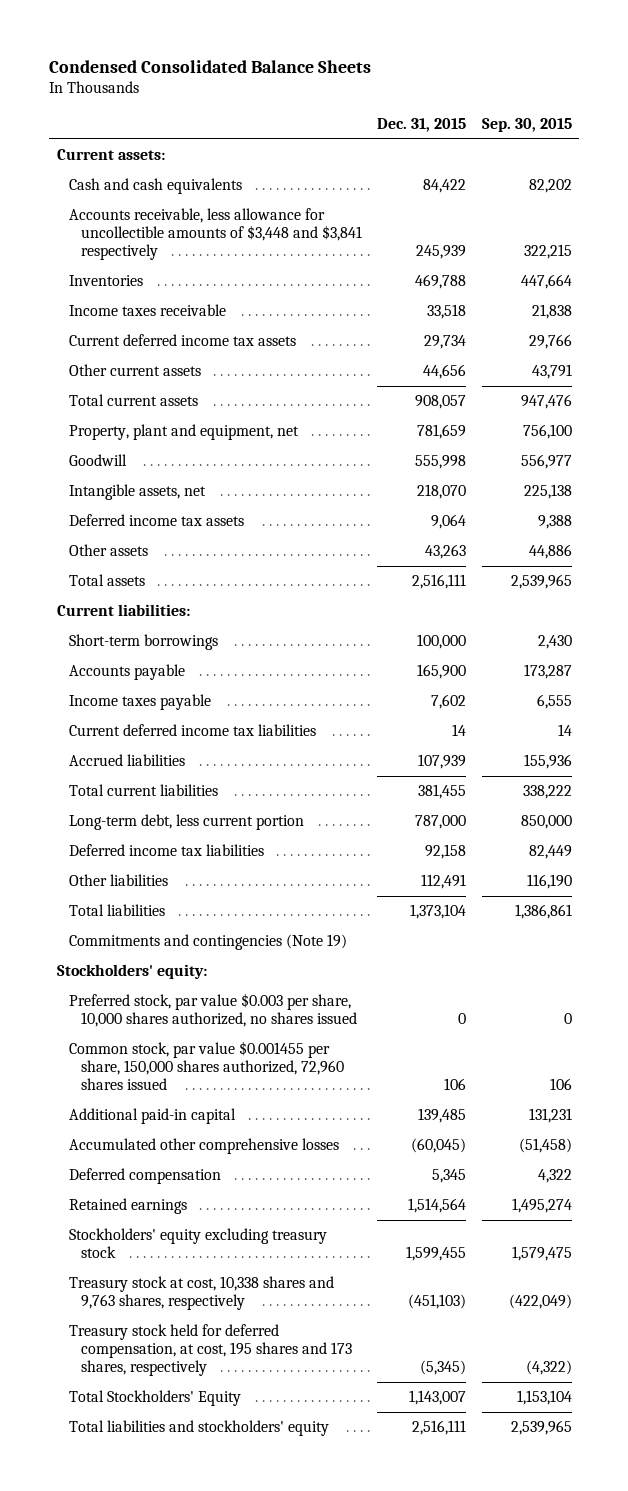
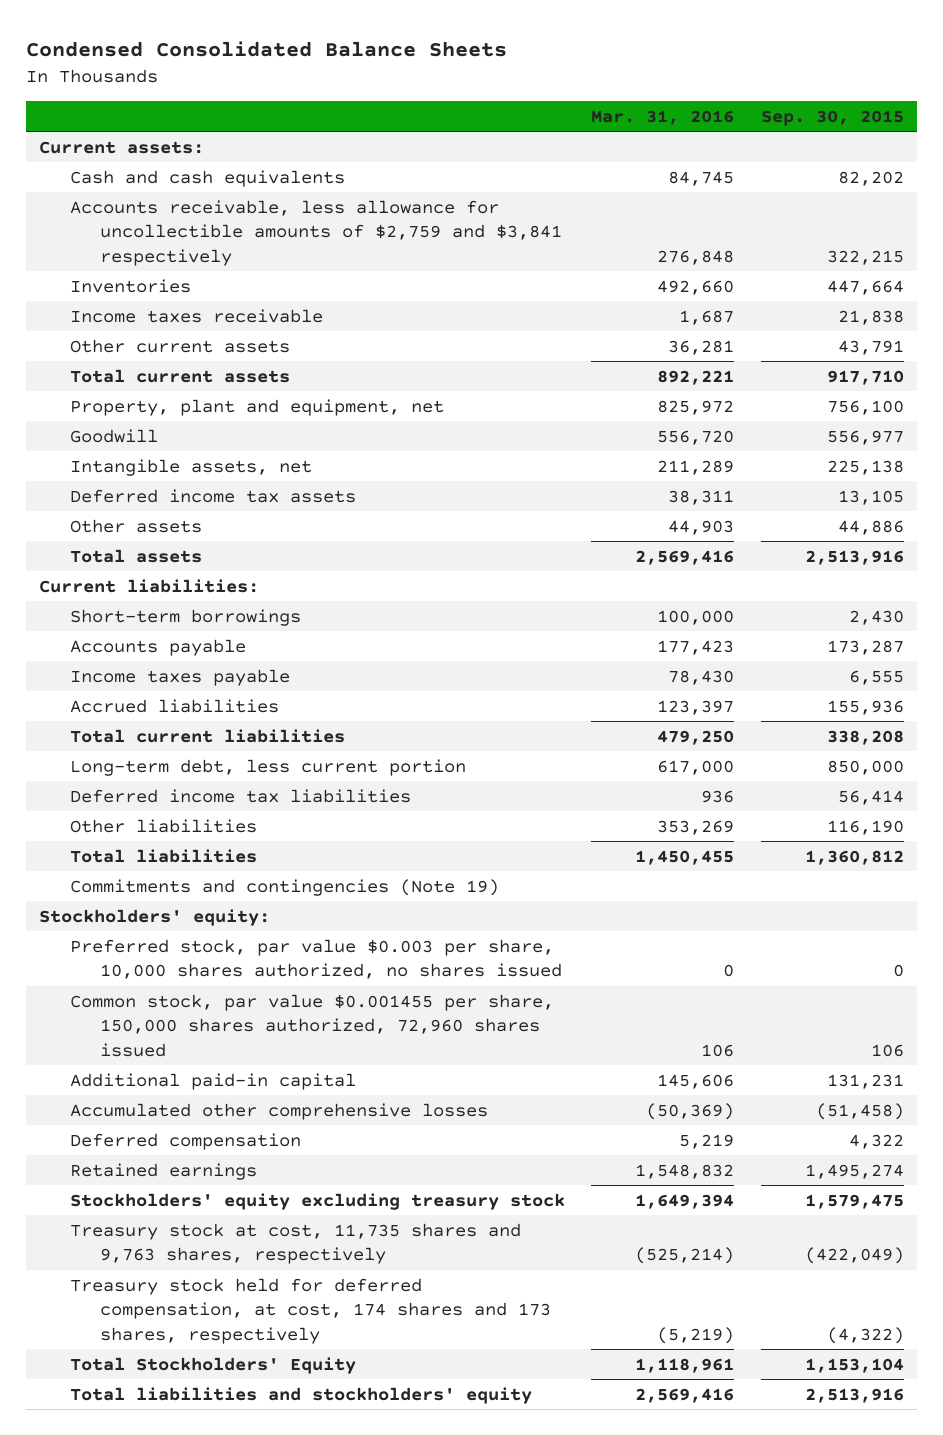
- | Dec. 31, 2015 | Sep. 30, 2015
+ | Mar. 31, 2016 | Sep. 30, 2015
- Accounts receivable, less allowance for uncollectible amounts of $3,448 and $3,841 respectively | 245,939 | 322,215
+ Accounts receivable, less allowance for uncollectible amounts of $2,759 and $3,841 respectively | 276,848 | 322,215
- Current deferred income tax assets | 29,734 | 29,766
- Total current assets | 908,057 | 947,476
+ Total current assets | 892,221 | 917,710
- Deferred income tax assets | 9,064 | 9,388
+ Deferred income tax assets | 38,311 | 13,105
- Total assets | 2,516,111 | 2,539,965
+ Total assets | 2,569,416 | 2,513,916
- Current deferred income tax liabilities | 14 | 14
- Total current liabilities | 381,455 | 338,222
+ Total current liabilities | 479,250 | 338,208
- Deferred income tax liabilities | 92,158 | 82,449
+ Deferred income tax liabilities | 936 | 56,414
- Total liabilities | 1,373,104 | 1,386,861
+ Total liabilities | 1,450,455 | 1,360,812
- Treasury stock at cost, 10,338 shares and 9,763 shares, respectively | (451,103) | (422,049)
- Treasury stock held for deferred compensation, at cost, 195 shares and 173 shares, respectively | (5,345) | (4,322)
+ Treasury stock at cost, 11,735 shares and 9,763 shares, respectively | (525,214) | (422,049)
+ Treasury stock held for deferred compensation, at cost, 174 shares and 173 shares, respectively | (5,219) | (4,322)
- Total liabilities and stockholders' equity | 2,516,111 | 2,539,965
+ Total liabilities and stockholders' equity | 2,569,416 | 2,513,916

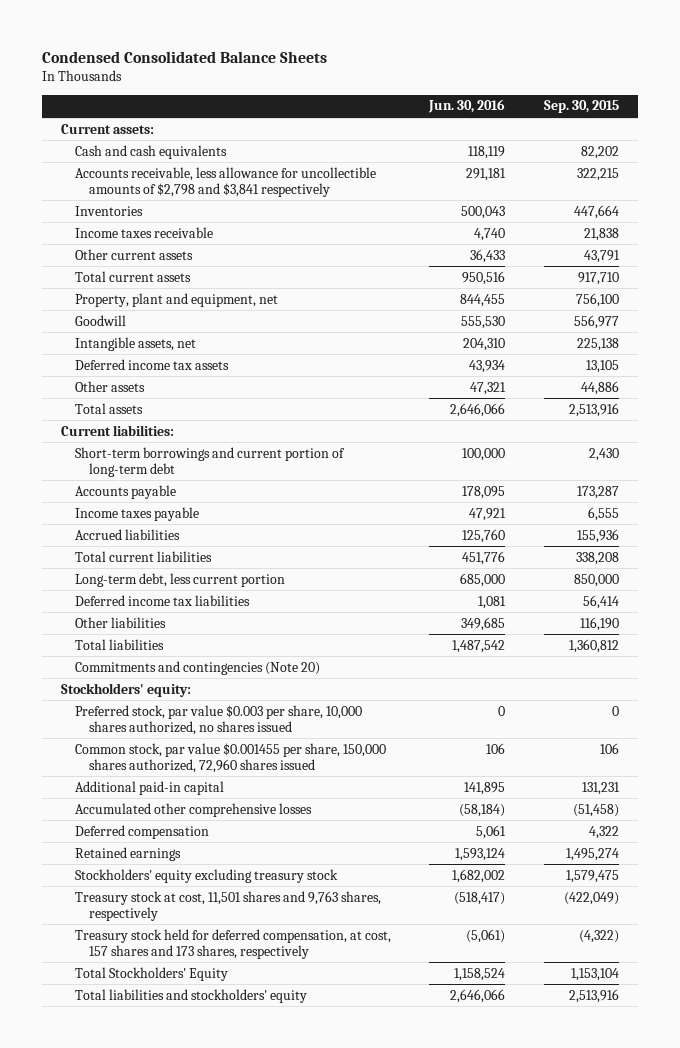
- | Mar. 31, 2016 | Sep. 30, 2015
+ | Jun. 30, 2016 | Sep. 30, 2015
- Accounts receivable, less allowance for uncollectible amounts of $2,759 and $3,841 respectively | 276,848 | 322,215
+ Accounts receivable, less allowance for uncollectible amounts of $2,798 and $3,841 respectively | 291,181 | 322,215
- Short-term borrowings | 100,000 | 2,430
+ Short-term borrowings and current portion of long-term debt | 100,000 | 2,430
- Commitments and contingencies (Note 19)
+ Commitments and contingencies (Note 20)
- Treasury stock at cost, 11,735 shares and 9,763 shares, respectively | (525,214) | (422,049)
- Treasury stock held for deferred compensation, at cost, 174 shares and 173 shares, respectively | (5,219) | (4,322)
+ Treasury stock at cost, 11,501 shares and 9,763 shares, respectively | (518,417) | (422,049)
+ Treasury stock held for deferred compensation, at cost, 157 shares and 173 shares, respectively | (5,061) | (4,322)

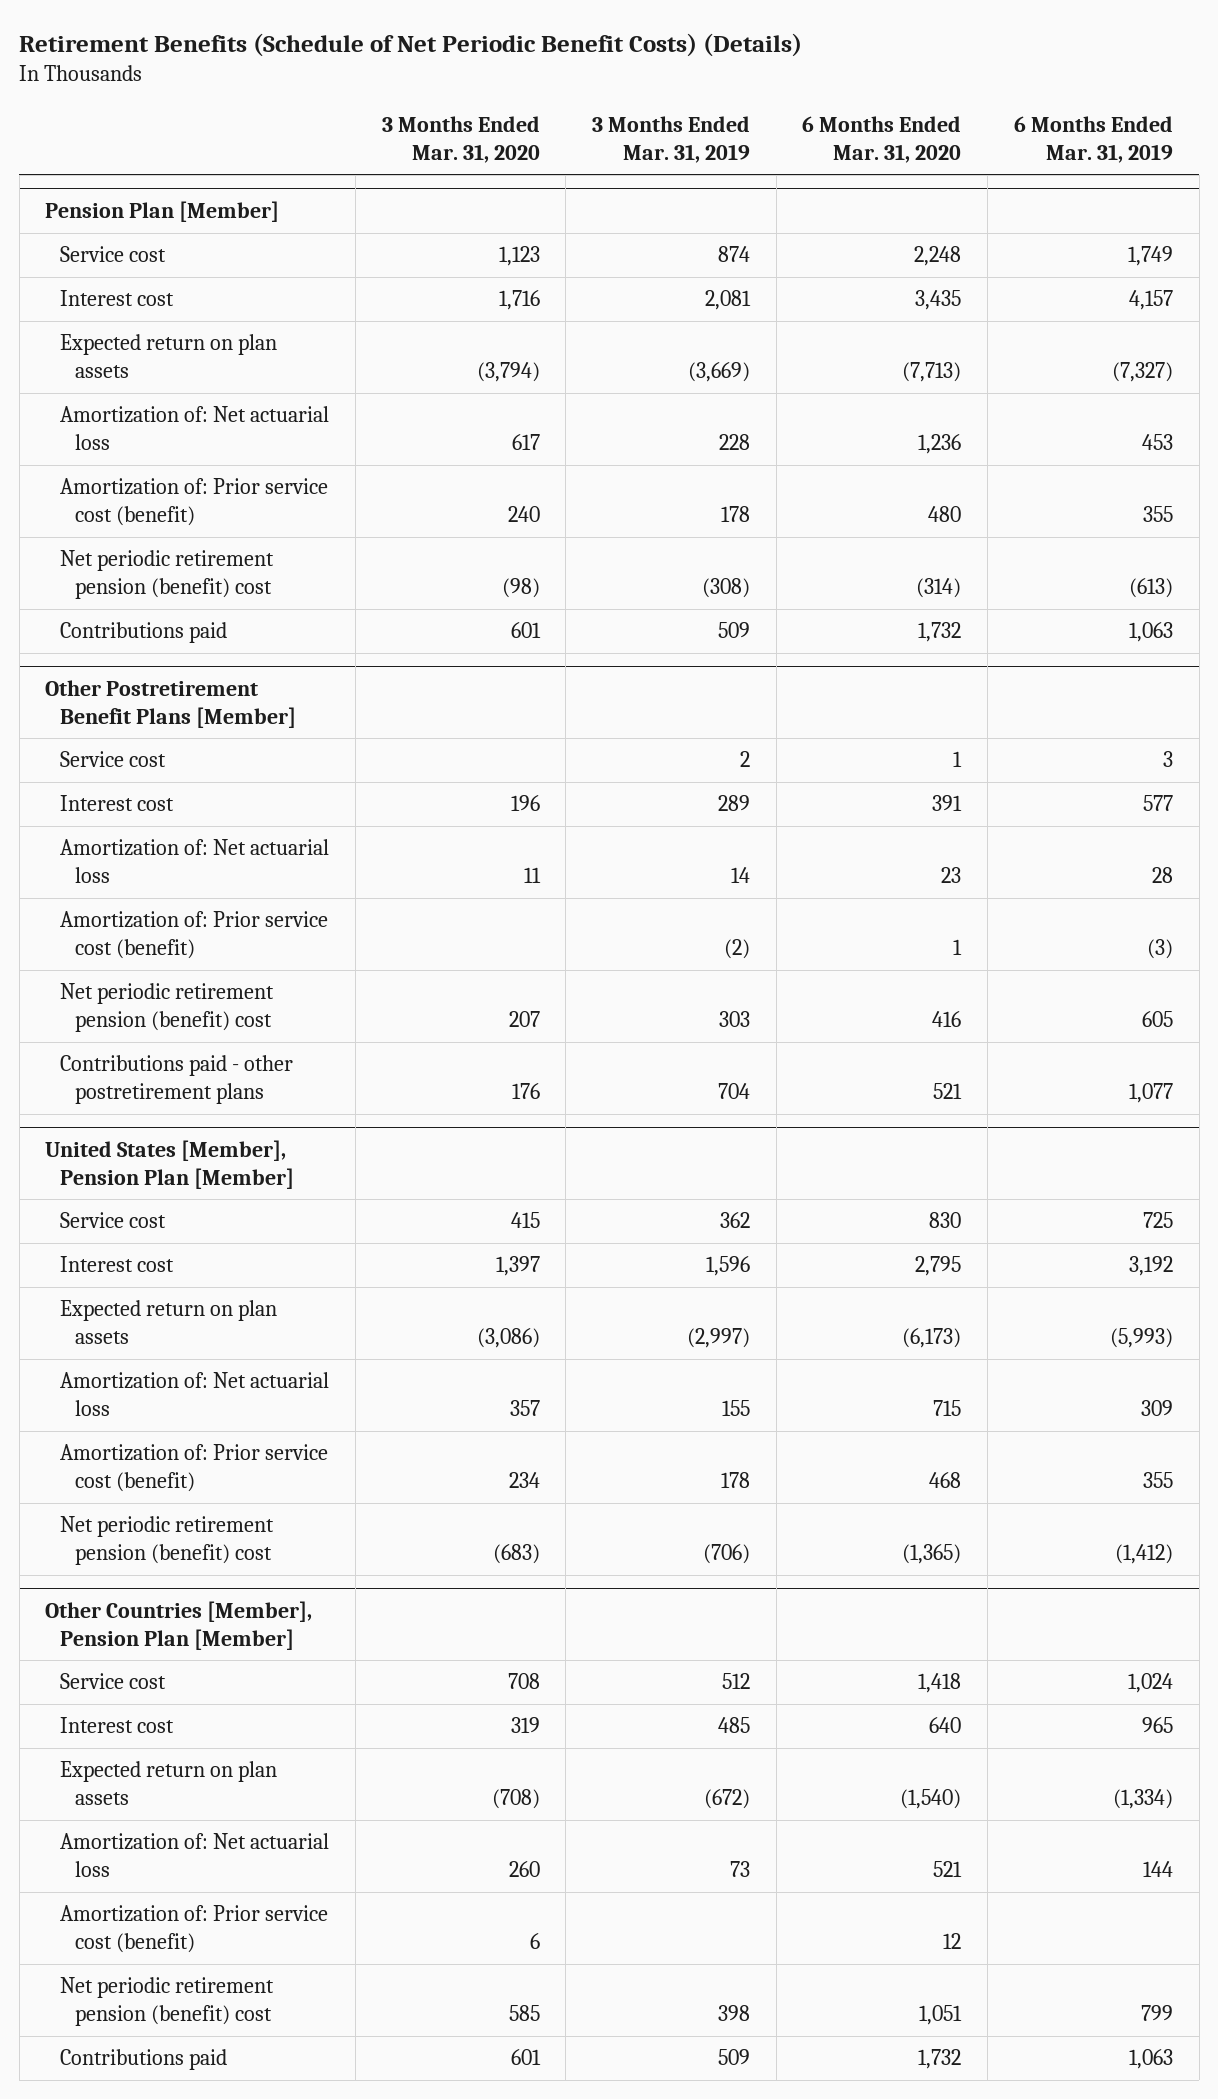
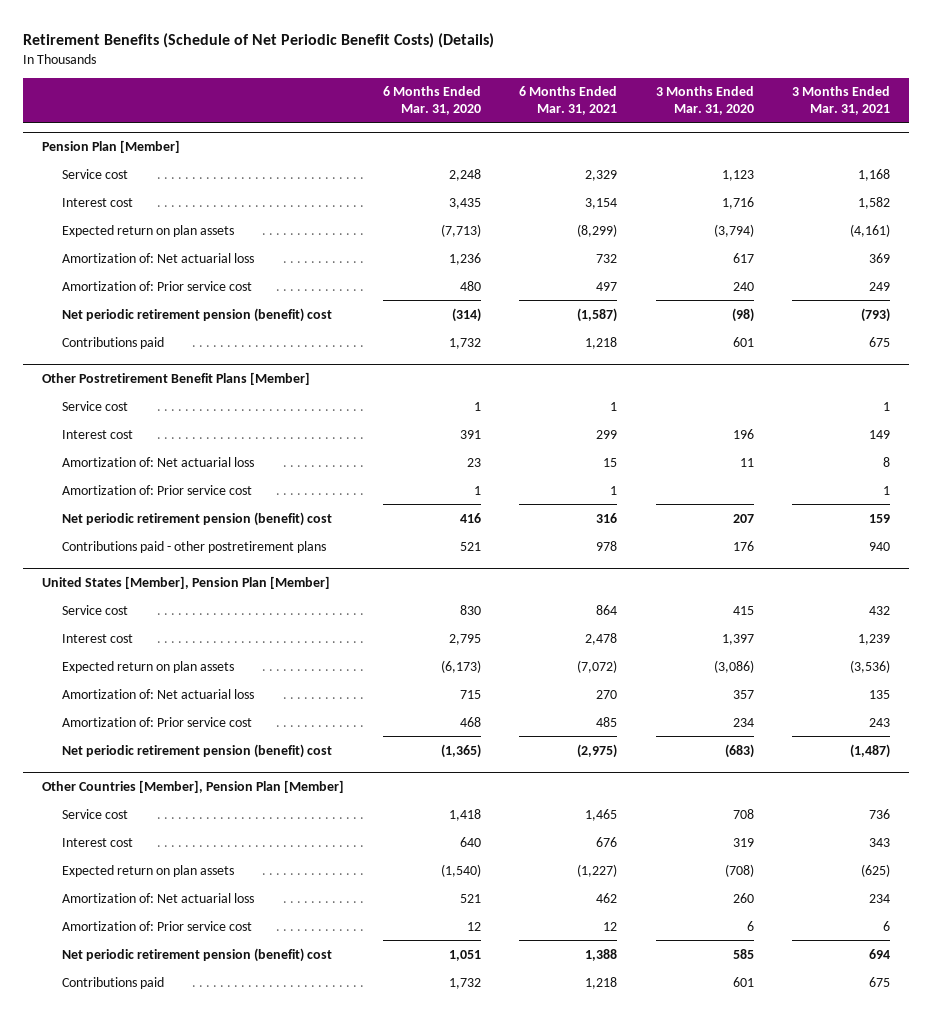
- | 3 Months Ended Mar. 31, 2020 | 3 Months Ended Mar. 31, 2019 | 6 Months Ended Mar. 31, 2020 | 6 Months Ended Mar. 31, 2019
+ | 6 Months Ended Mar. 31, 2020 | 6 Months Ended Mar. 31, 2021 | 3 Months Ended Mar. 31, 2020 | 3 Months Ended Mar. 31, 2021
@ Pension Plan [Member]
- Amortization of: Prior service cost (benefit) | 240 | 178 | 480 | 355
+ Amortization of: Prior service cost | 480 | 497 | 240 | 249
@ Other Postretirement Benefit Plans [Member]
- Amortization of: Prior service cost (benefit) | | (2) | 1 | (3)
+ Amortization of: Prior service cost | 1 | 1 | | 1
@ United States [Member], Pension Plan [Member]
- Amortization of: Prior service cost (benefit) | 234 | 178 | 468 | 355
+ Amortization of: Prior service cost | 468 | 485 | 234 | 243
@ Other Countries [Member], Pension Plan [Member]
- Amortization of: Prior service cost (benefit) | 6 | | 12 |
+ Amortization of: Prior service cost | 12 | 12 | 6 | 6

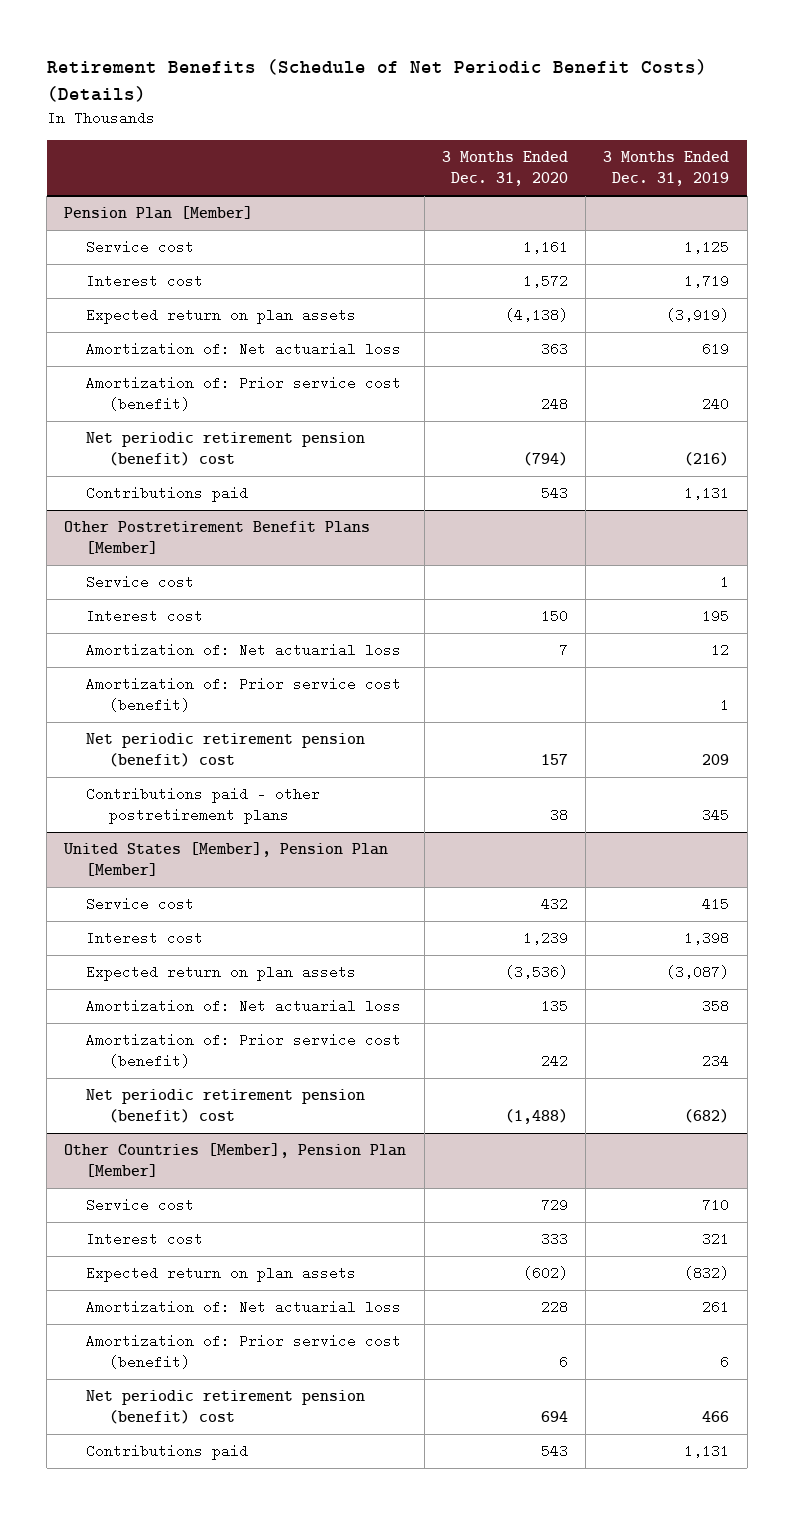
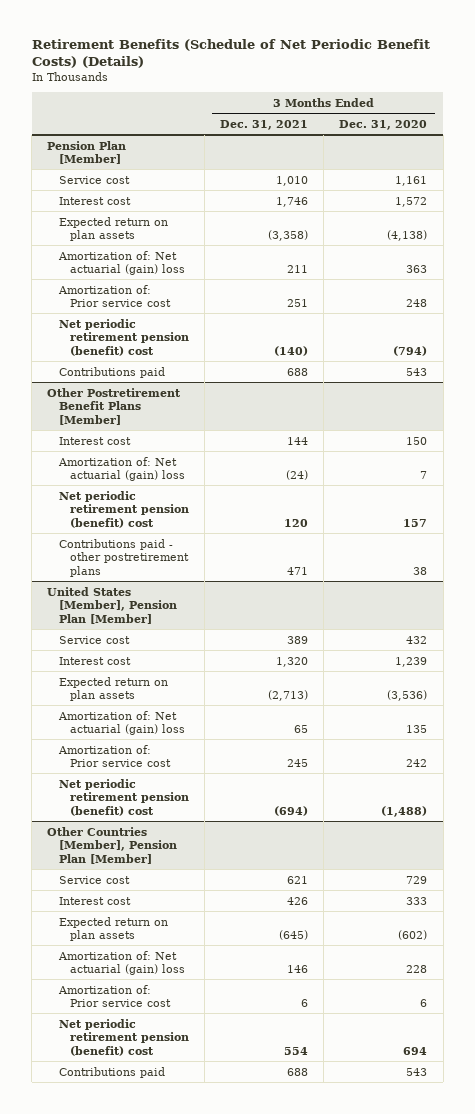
- | 3 Months Ended Dec. 31, 2020 | 3 Months Ended Dec. 31, 2019
+ | 3 Months Ended Dec. 31, 2021 | 3 Months Ended Dec. 31, 2020
@ Pension Plan [Member]
- Amortization of: Net actuarial loss | 363 | 619
- Amortization of: Prior service cost (benefit) | 248 | 240
+ Amortization of: Net actuarial (gain) loss | 211 | 363
+ Amortization of: Prior service cost | 251 | 248
@ Other Postretirement Benefit Plans [Member]
- Service cost | | 1
- Amortization of: Net actuarial loss | 7 | 12
- Amortization of: Prior service cost (benefit) | | 1
+ Amortization of: Net actuarial (gain) loss | (24) | 7
@ United States [Member], Pension Plan [Member]
- Amortization of: Net actuarial loss | 135 | 358
- Amortization of: Prior service cost (benefit) | 242 | 234
+ Amortization of: Net actuarial (gain) loss | 65 | 135
+ Amortization of: Prior service cost | 245 | 242
@ Other Countries [Member], Pension Plan [Member]
- Amortization of: Net actuarial loss | 228 | 261
- Amortization of: Prior service cost (benefit) | 6 | 6
+ Amortization of: Net actuarial (gain) loss | 146 | 228
+ Amortization of: Prior service cost | 6 | 6

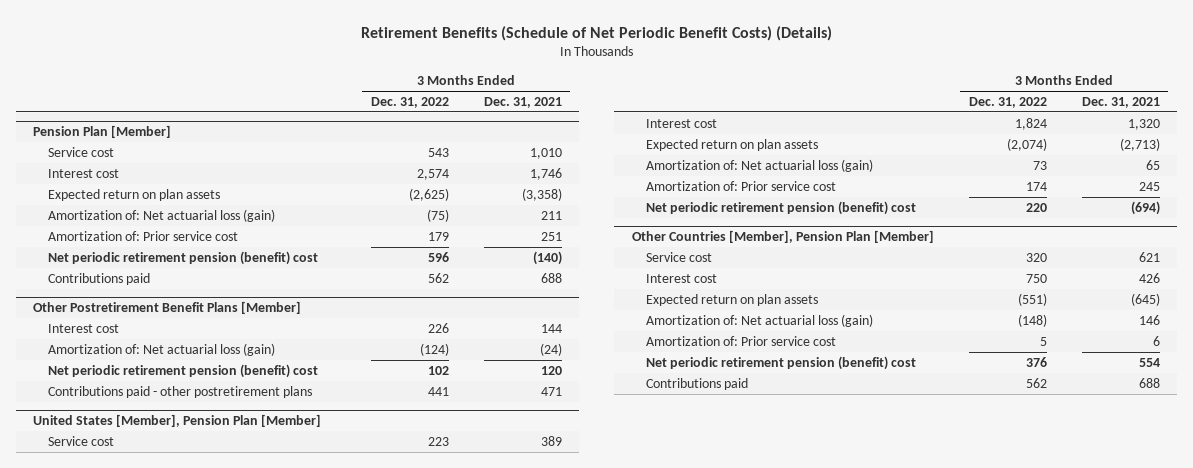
- | 3 Months Ended Dec. 31, 2021 | 3 Months Ended Dec. 31, 2020
+ | 3 Months Ended Dec. 31, 2022 | 3 Months Ended Dec. 31, 2021
@ Pension Plan [Member]
- Amortization of: Net actuarial (gain) loss | 211 | 363
+ Amortization of: Net actuarial loss (gain) | (75) | 211
@ Other Postretirement Benefit Plans [Member]
- Amortization of: Net actuarial (gain) loss | (24) | 7
+ Amortization of: Net actuarial loss (gain) | (124) | (24)
@ United States [Member], Pension Plan [Member]
- Amortization of: Net actuarial (gain) loss | 65 | 135
+ Amortization of: Net actuarial loss (gain) | 73 | 65
@ Other Countries [Member], Pension Plan [Member]
- Amortization of: Net actuarial (gain) loss | 146 | 228
+ Amortization of: Net actuarial loss (gain) | (148) | 146

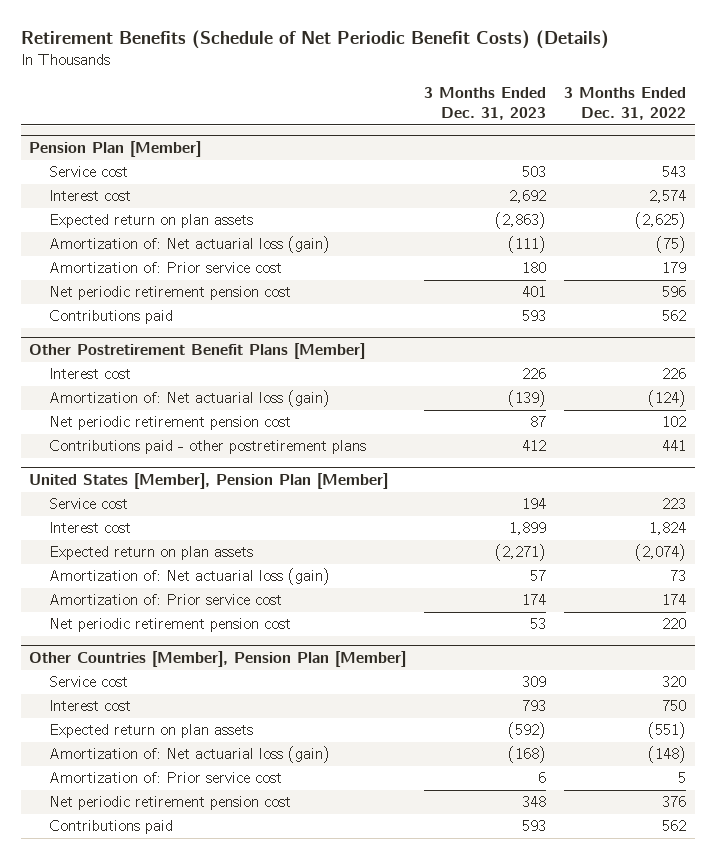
- | 3 Months Ended Dec. 31, 2022 | 3 Months Ended Dec. 31, 2021
+ | 3 Months Ended Dec. 31, 2023 | 3 Months Ended Dec. 31, 2022
@ Pension Plan [Member]
- Net periodic retirement pension (benefit) cost | 596 | (140)
+ Net periodic retirement pension cost | 401 | 596
@ Other Postretirement Benefit Plans [Member]
- Net periodic retirement pension (benefit) cost | 102 | 120
+ Net periodic retirement pension cost | 87 | 102
@ United States [Member], Pension Plan [Member]
- Net periodic retirement pension (benefit) cost | 220 | (694)
+ Net periodic retirement pension cost | 53 | 220
@ Other Countries [Member], Pension Plan [Member]
- Net periodic retirement pension (benefit) cost | 376 | 554
+ Net periodic retirement pension cost | 348 | 376

